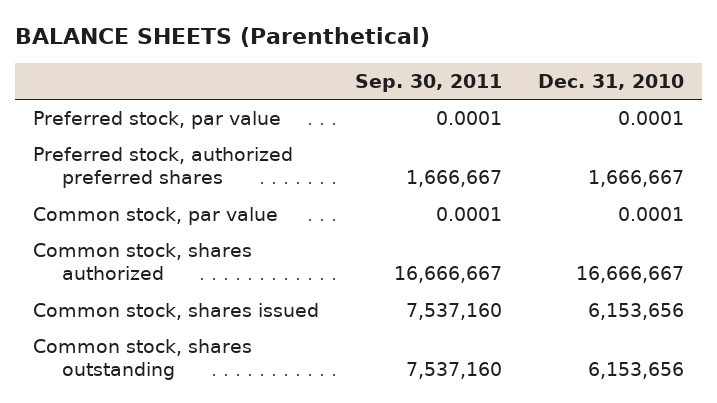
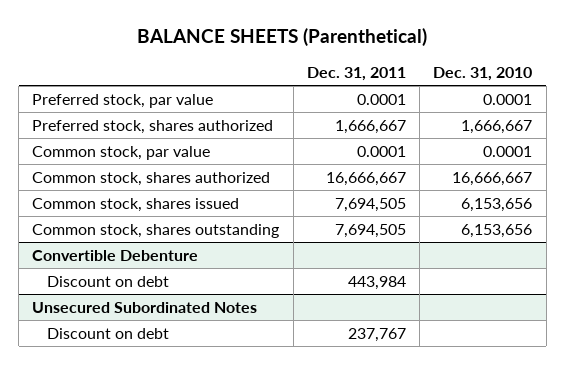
- | Sep. 30, 2011 | Dec. 31, 2010
+ | Dec. 31, 2011 | Dec. 31, 2010
- Preferred stock, authorized preferred shares | 1,666,667 | 1,666,667
+ Preferred stock, shares authorized | 1,666,667 | 1,666,667
+ Convertible Debenture
+ Discount on debt | 443,984 |
+ Unsecured Subordinated Notes
+ Discount on debt | 237,767 |

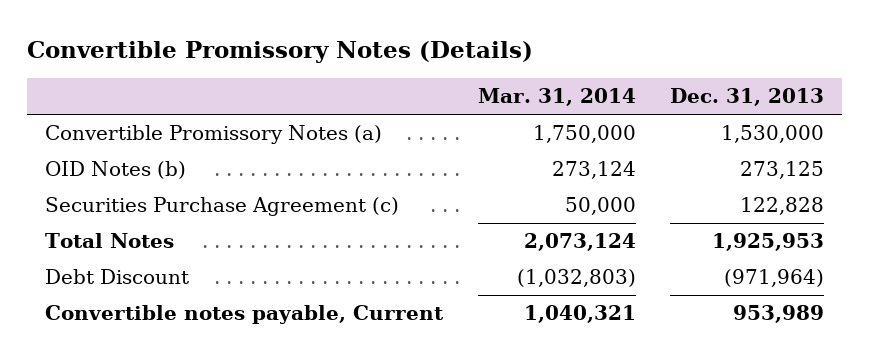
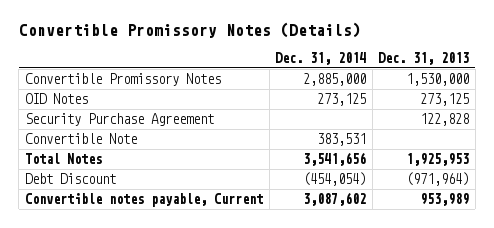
- | Mar. 31, 2014 | Dec. 31, 2013
+ | Dec. 31, 2014 | Dec. 31, 2013
- Convertible Promissory Notes (a) | 1,750,000 | 1,530,000
- OID Notes (b) | 273,124 | 273,125
- Securities Purchase Agreement (c) | 50,000 | 122,828
+ Convertible Promissory Notes | 2,885,000 | 1,530,000
+ OID Notes | 273,125 | 273,125
+ Security Purchase Agreement | | 122,828
+ Convertible Note | 383,531 |

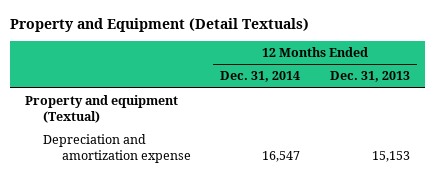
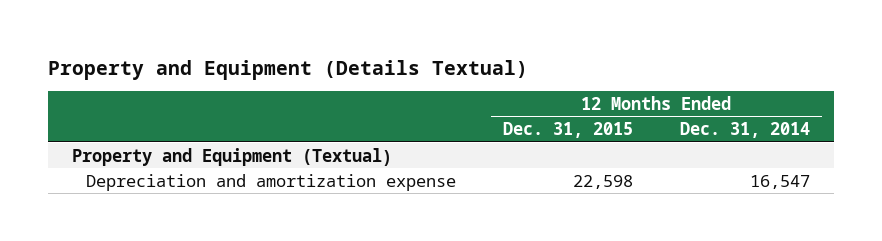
- Property and Equipment (Detail Textuals)
+ Property and Equipment (Details Textual)
- | 12 Months Ended Dec. 31, 2014 | 12 Months Ended Dec. 31, 2013
+ | 12 Months Ended Dec. 31, 2015 | 12 Months Ended Dec. 31, 2014
- Property and equipment (Textual)
+ Property and Equipment (Textual)

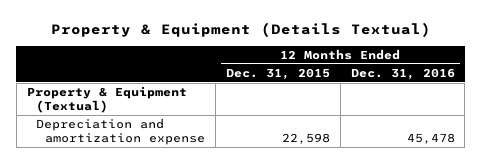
- Property and Equipment (Details Textual)
+ Property & Equipment (Details Textual)
- | 12 Months Ended Dec. 31, 2015 | 12 Months Ended Dec. 31, 2014
+ | 12 Months Ended Dec. 31, 2015 | 12 Months Ended Dec. 31, 2016
- Property and Equipment (Textual)
+ Property & Equipment (Textual)

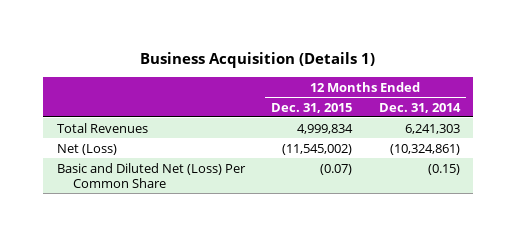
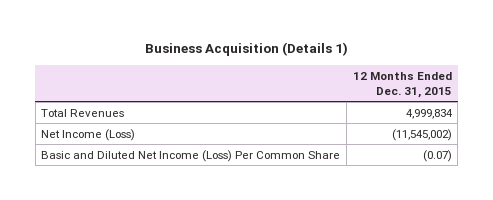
- | 12 Months Ended Dec. 31, 2015 | 12 Months Ended Dec. 31, 2014
+ | 12 Months Ended Dec. 31, 2015
- Net (Loss) | (11,545,002) | (10,324,861)
- Basic and Diluted Net (Loss) Per Common Share | (0.07) | (0.15)
+ Net Income (Loss) | (11,545,002)
+ Basic and Diluted Net Income (Loss) Per Common Share | (0.07)

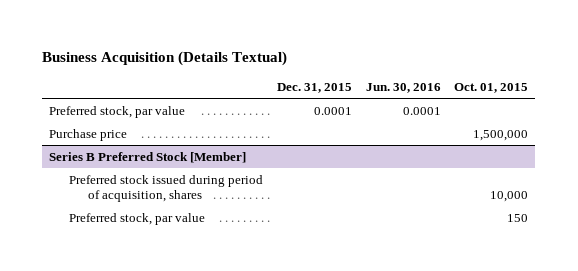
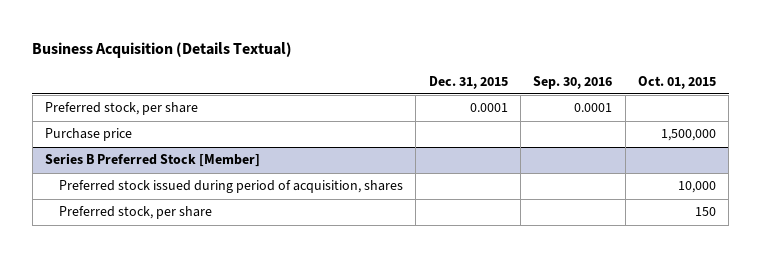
- | Dec. 31, 2015 | Jun. 30, 2016 | Oct. 01, 2015
+ | Dec. 31, 2015 | Sep. 30, 2016 | Oct. 01, 2015
- Preferred stock, par value | 0.0001 | 0.0001 |
+ Preferred stock, per share | 0.0001 | 0.0001 |
@ Series B Preferred Stock [Member]
- Preferred stock, par value | | | 150
+ Preferred stock, per share | | | 150

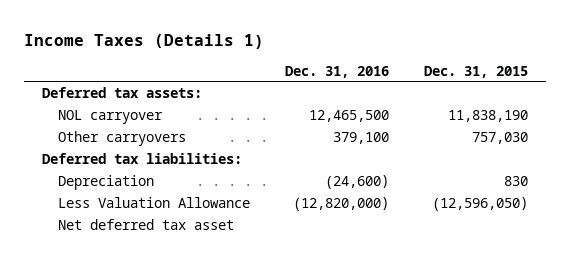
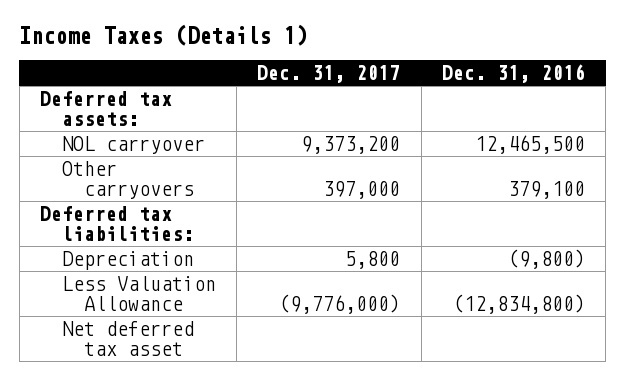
- | Dec. 31, 2016 | Dec. 31, 2015
+ | Dec. 31, 2017 | Dec. 31, 2016
- Depreciation | (24,600) | 830
- Less Valuation Allowance | (12,820,000) | (12,596,050)
+ Depreciation | 5,800 | (9,800)
+ Less Valuation Allowance | (9,776,000) | (12,834,800)

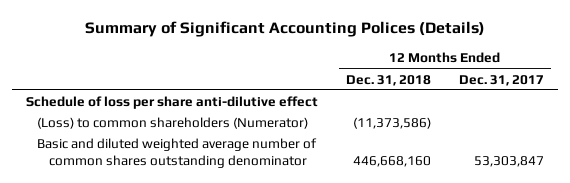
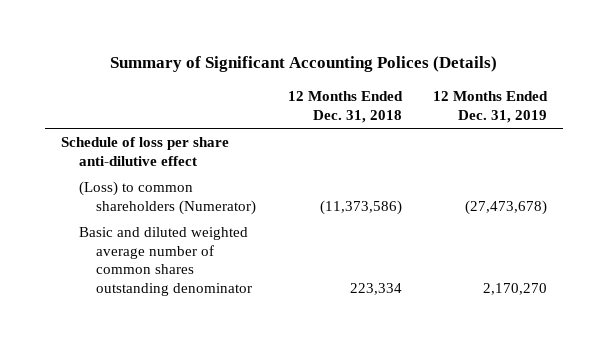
- | 12 Months Ended Dec. 31, 2018 | 12 Months Ended Dec. 31, 2017
+ | 12 Months Ended Dec. 31, 2018 | 12 Months Ended Dec. 31, 2019
- Basic and diluted weighted average number of common shares outstanding denominator | 446,668,160 | 53,303,847
+ Basic and diluted weighted average number of common shares outstanding denominator | 223,334 | 2,170,270

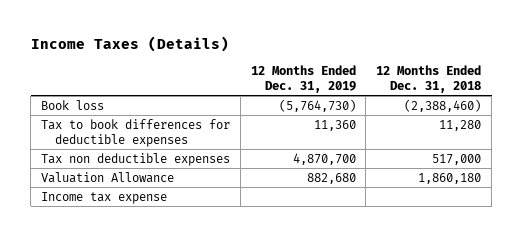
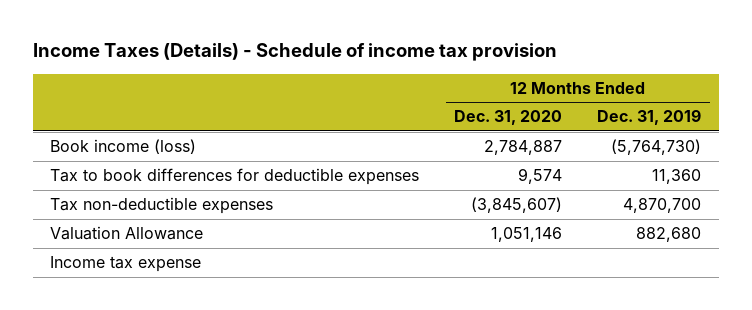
- Income Taxes (Details)
+ Income Taxes (Details) - Schedule of income tax provision
- | 12 Months Ended Dec. 31, 2019 | 12 Months Ended Dec. 31, 2018
+ | 12 Months Ended Dec. 31, 2020 | 12 Months Ended Dec. 31, 2019
- Book loss | (5,764,730) | (2,388,460)
+ Book income (loss) | 2,784,887 | (5,764,730)
- Tax non deductible expenses | 4,870,700 | 517,000
+ Tax non-deductible expenses | (3,845,607) | 4,870,700

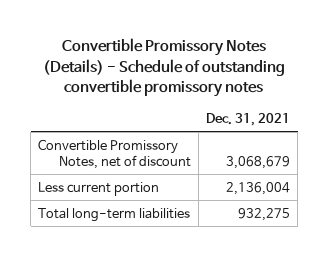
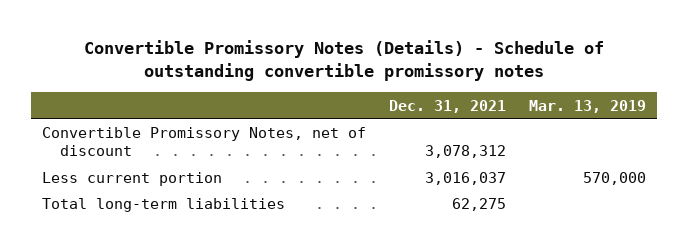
- | Dec. 31, 2021
+ | Dec. 31, 2021 | Mar. 13, 2019
- Convertible Promissory Notes, net of discount | 3,068,679
- Less current portion | 2,136,004
- Total long-term liabilities | 932,275
+ Convertible Promissory Notes, net of discount | 3,078,312 |
+ Less current portion | 3,016,037 | 570,000
+ Total long-term liabilities | 62,275 |

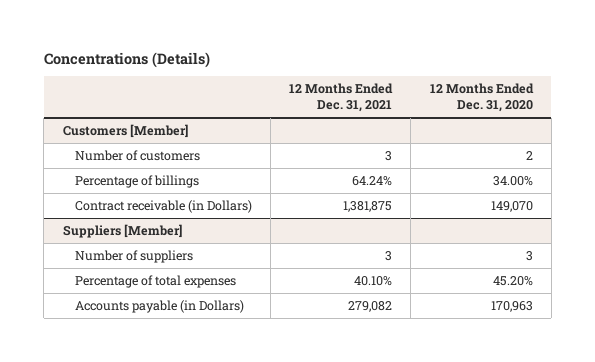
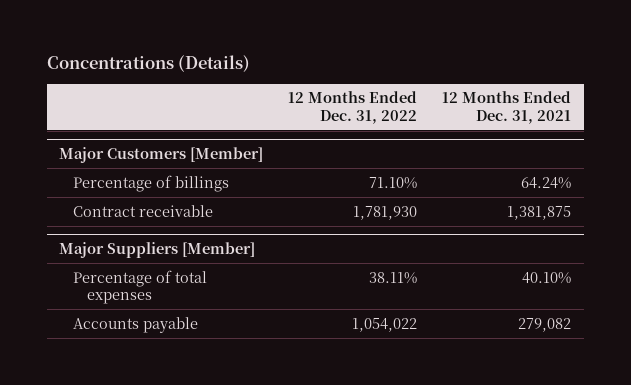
- | 12 Months Ended Dec. 31, 2021 | 12 Months Ended Dec. 31, 2020
+ | 12 Months Ended Dec. 31, 2022 | 12 Months Ended Dec. 31, 2021
- Customers [Member]
- Number of customers | 3 | 2
+ Major Customers [Member]
- Contract receivable (in Dollars) | 1,381,875 | 149,070
- Suppliers [Member]
- Number of suppliers | 3 | 3
+ Contract receivable | 1,781,930 | 1,381,875
+ Major Suppliers [Member]
- Accounts payable (in Dollars) | 279,082 | 170,963
+ Accounts payable | 1,054,022 | 279,082

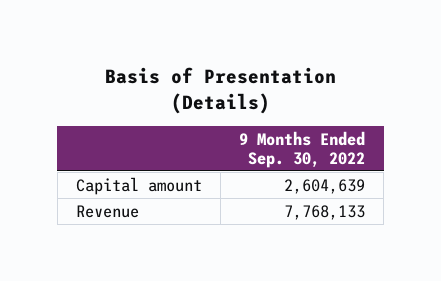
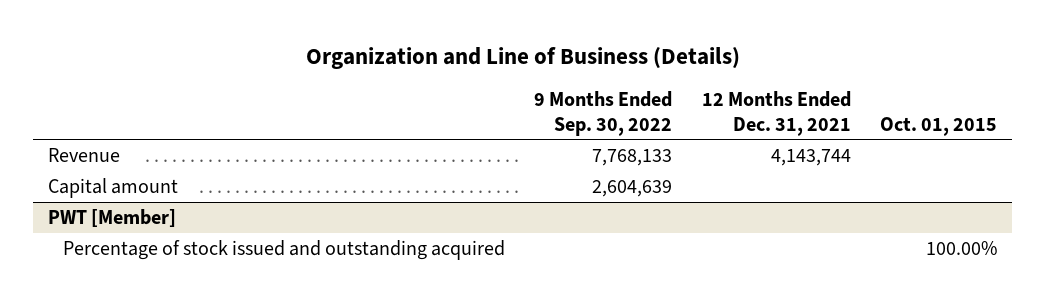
- Basis of Presentation (Details)
+ Organization and Line of Business (Details)
- | 9 Months Ended Sep. 30, 2022
+ | 9 Months Ended Sep. 30, 2022 | 12 Months Ended Dec. 31, 2021 | Oct. 01, 2015
moved down: Capital amount | 2,604,639 | |
+ PWT [Member]
+ Percentage of stock issued and outstanding acquired | | | 100.00%

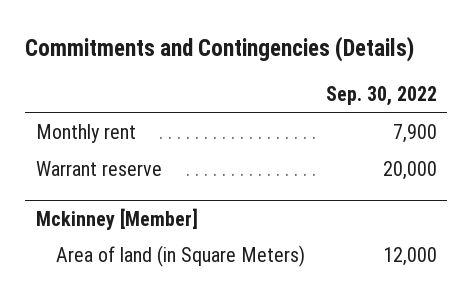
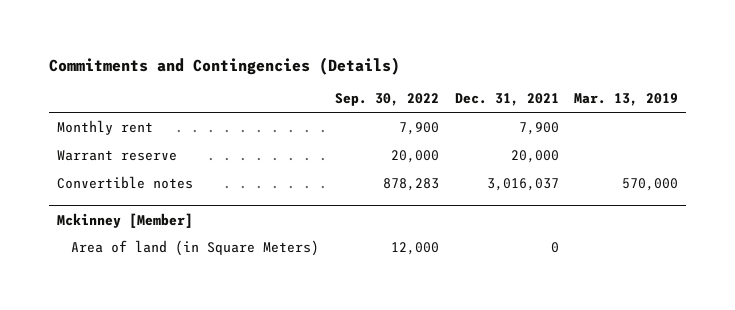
- | Sep. 30, 2022
+ | Sep. 30, 2022 | Dec. 31, 2021 | Mar. 13, 2019
+ Convertible notes | 878,283 | 3,016,037 | 570,000

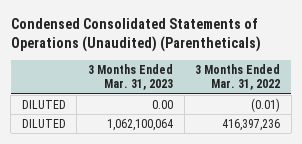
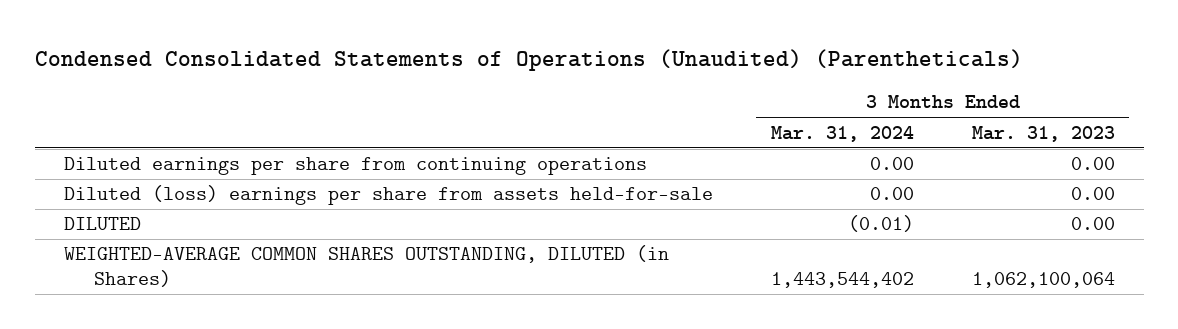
- | 3 Months Ended Mar. 31, 2023 | 3 Months Ended Mar. 31, 2022
+ | 3 Months Ended Mar. 31, 2024 | 3 Months Ended Mar. 31, 2023
+ Diluted earnings per share from continuing operations | 0.00 | 0.00
+ Diluted (loss) earnings per share from assets held-for-sale | 0.00 | 0.00
- DILUTED | 1,062,100,064 | 416,397,236
+ WEIGHTED-AVERAGE COMMON SHARES OUTSTANDING, DILUTED (in Shares) | 1,443,544,402 | 1,062,100,064

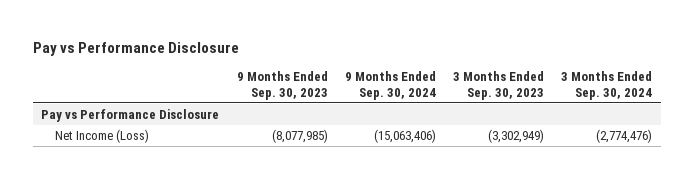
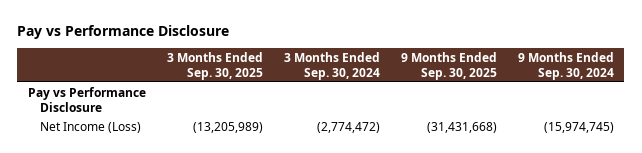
- | 9 Months Ended Sep. 30, 2023 | 9 Months Ended Sep. 30, 2024 | 3 Months Ended Sep. 30, 2023 | 3 Months Ended Sep. 30, 2024
+ | 3 Months Ended Sep. 30, 2025 | 3 Months Ended Sep. 30, 2024 | 9 Months Ended Sep. 30, 2025 | 9 Months Ended Sep. 30, 2024
- Net Income (Loss) | (8,077,985) | (15,063,406) | (3,302,949) | (2,774,476)
+ Net Income (Loss) | (13,205,989) | (2,774,472) | (31,431,668) | (15,974,745)

